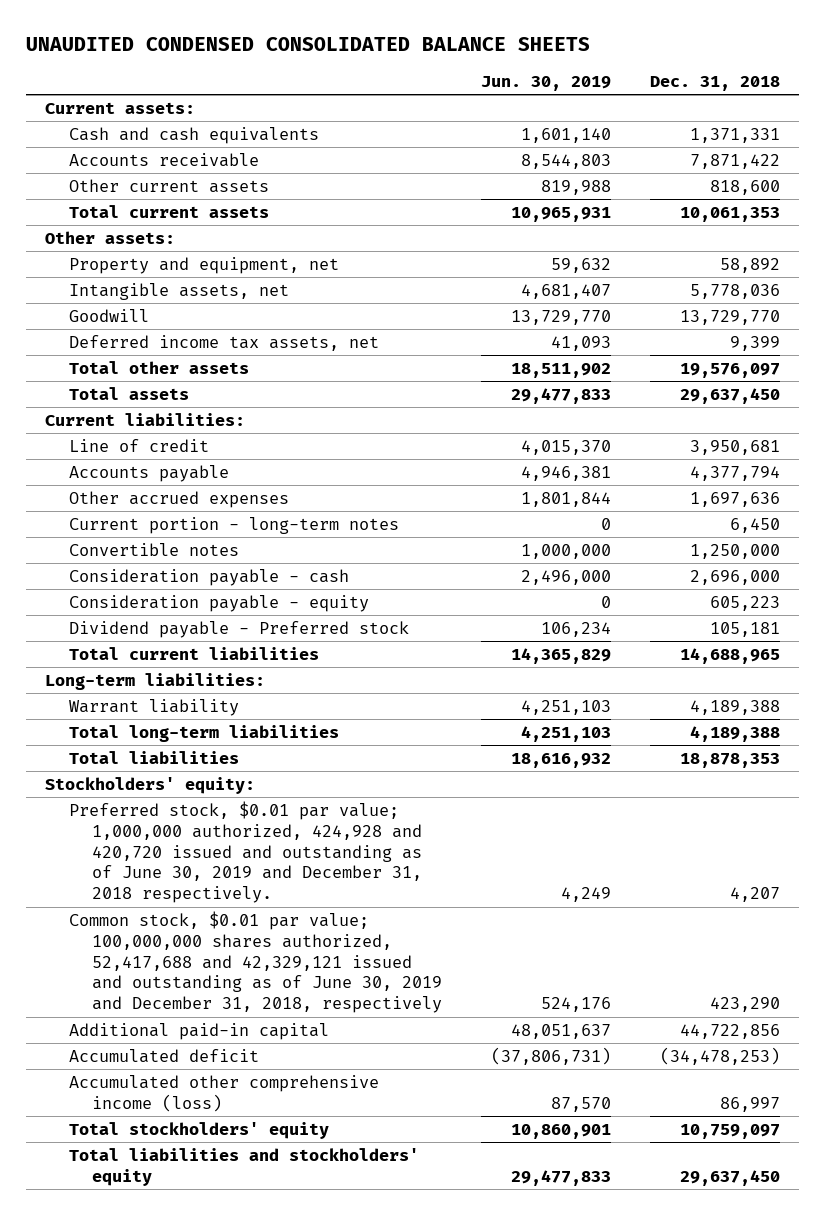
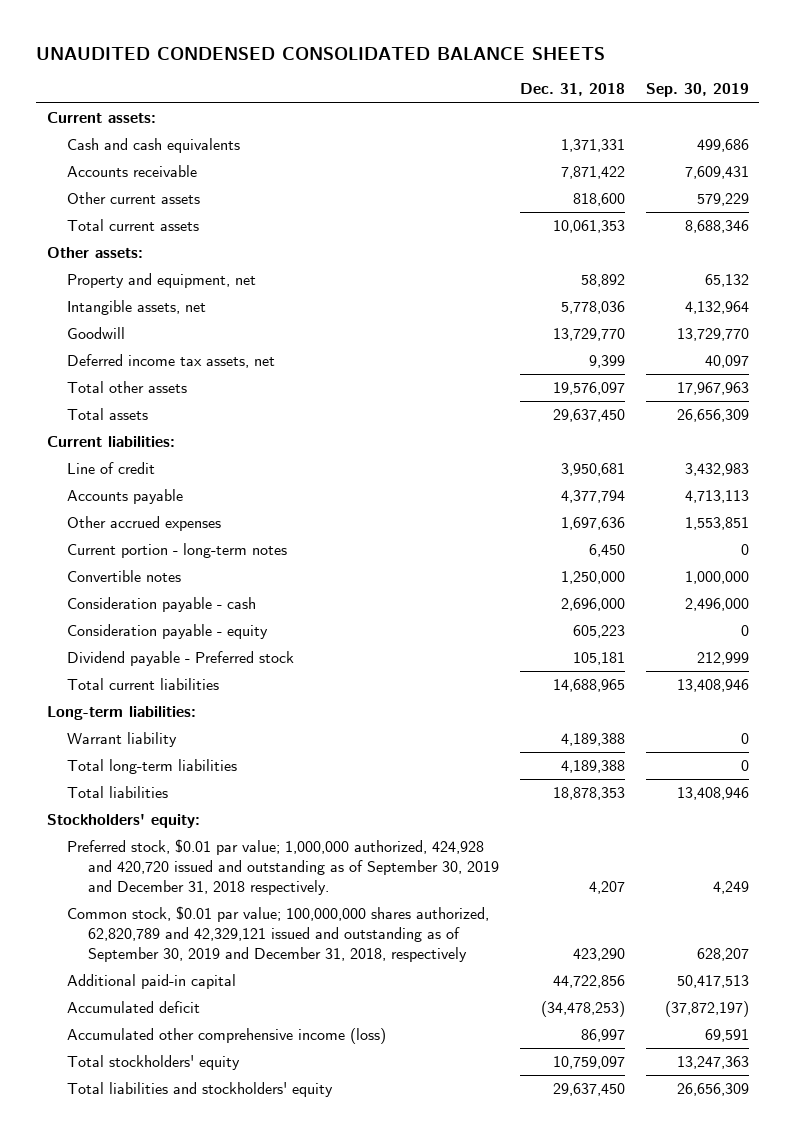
- | Jun. 30, 2019 | Dec. 31, 2018
+ | Dec. 31, 2018 | Sep. 30, 2019
- Preferred stock, $0.01 par value; 1,000,000 authorized, 424,928 and 420,720 issued and outstanding as of June 30, 2019 and December 31, 2018 respectively. | 4,249 | 4,207
- Common stock, $0.01 par value; 100,000,000 shares authorized, 52,417,688 and 42,329,121 issued and outstanding as of June 30, 2019 and December 31, 2018, respectively | 524,176 | 423,290
+ Preferred stock, $0.01 par value; 1,000,000 authorized, 424,928 and 420,720 issued and outstanding as of September 30, 2019 and December 31, 2018 respectively. | 4,207 | 4,249
+ Common stock, $0.01 par value; 100,000,000 shares authorized, 62,820,789 and 42,329,121 issued and outstanding as of September 30, 2019 and December 31, 2018, respectively | 423,290 | 628,207

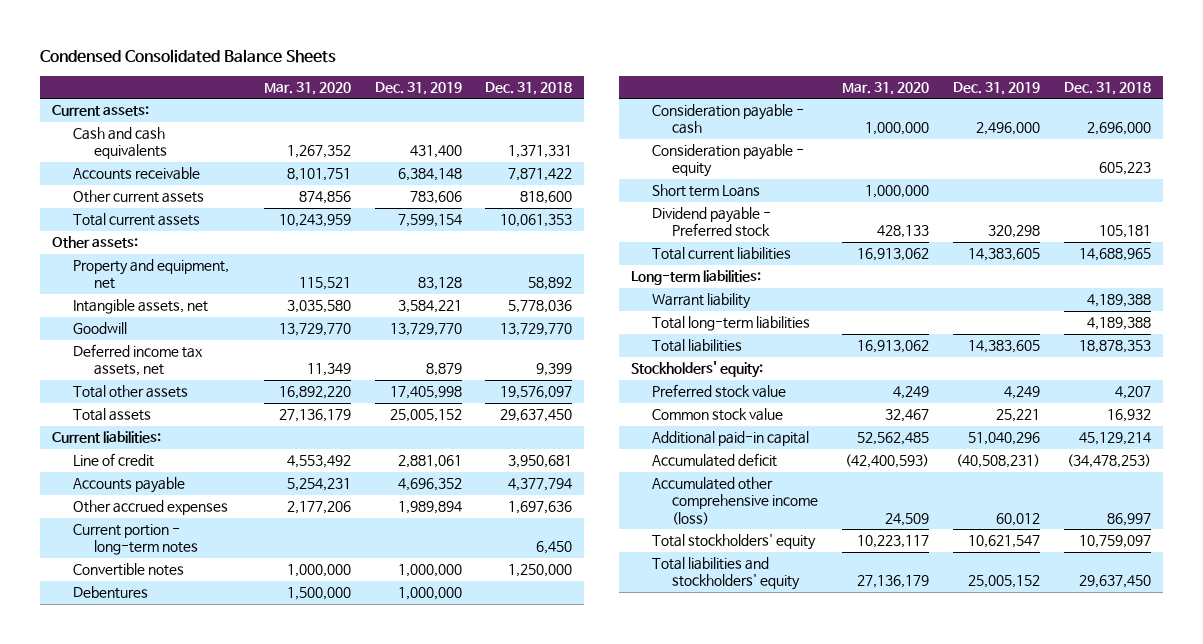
- UNAUDITED CONDENSED CONSOLIDATED BALANCE SHEETS
+ Condensed Consolidated Balance Sheets
- | Dec. 31, 2018 | Sep. 30, 2019
+ | Mar. 31, 2020 | Dec. 31, 2019 | Dec. 31, 2018
+ Debentures | 1,500,000 | 1,000,000 |
+ Short term Loans | 1,000,000 | |
- Preferred stock, $0.01 par value; 1,000,000 authorized, 424,928 and 420,720 issued and outstanding as of September 30, 2019 and December 31, 2018 respectively. | 4,207 | 4,249
- Common stock, $0.01 par value; 100,000,000 shares authorized, 62,820,789 and 42,329,121 issued and outstanding as of September 30, 2019 and December 31, 2018, respectively | 423,290 | 628,207
- Additional paid-in capital | 44,722,856 | 50,417,513
+ Preferred stock value | 4,249 | 4,249 | 4,207
+ Common stock value | 32,467 | 25,221 | 16,932
+ Additional paid-in capital | 52,562,485 | 51,040,296 | 45,129,214

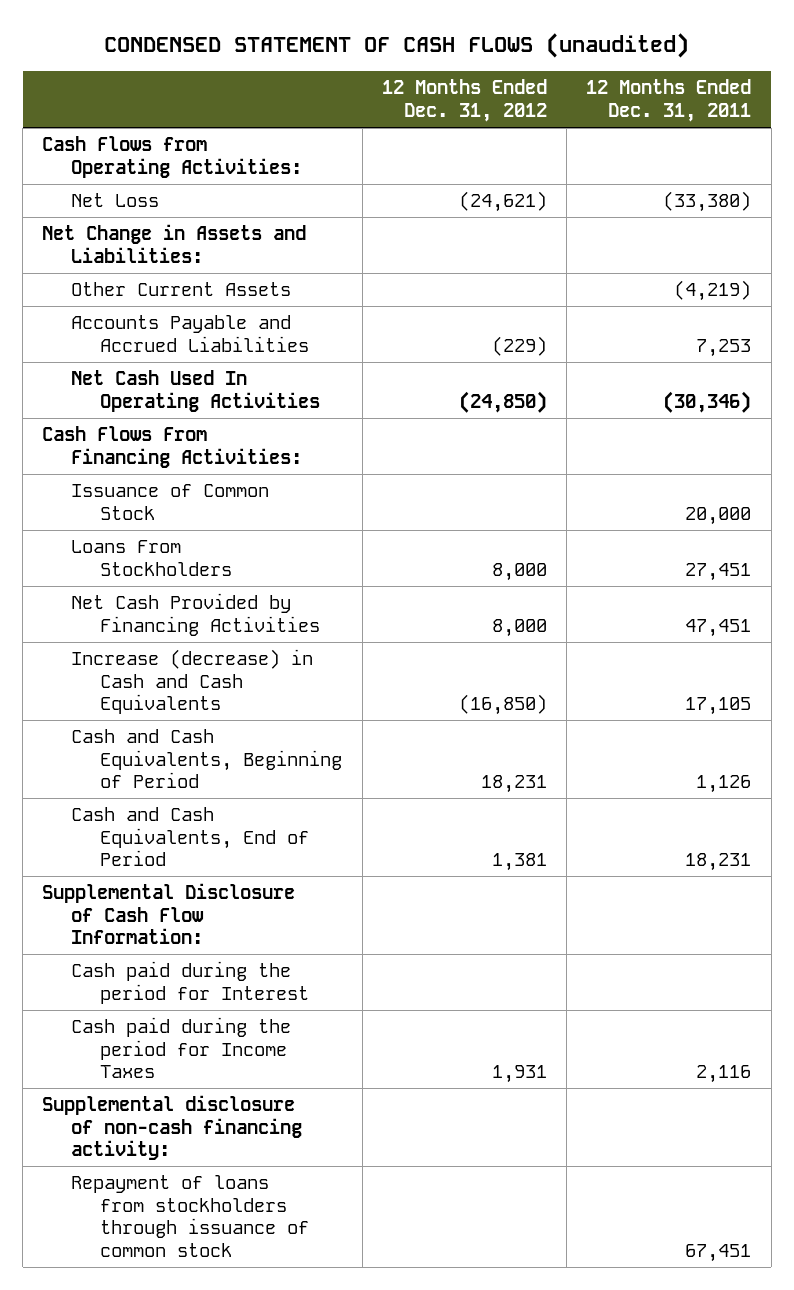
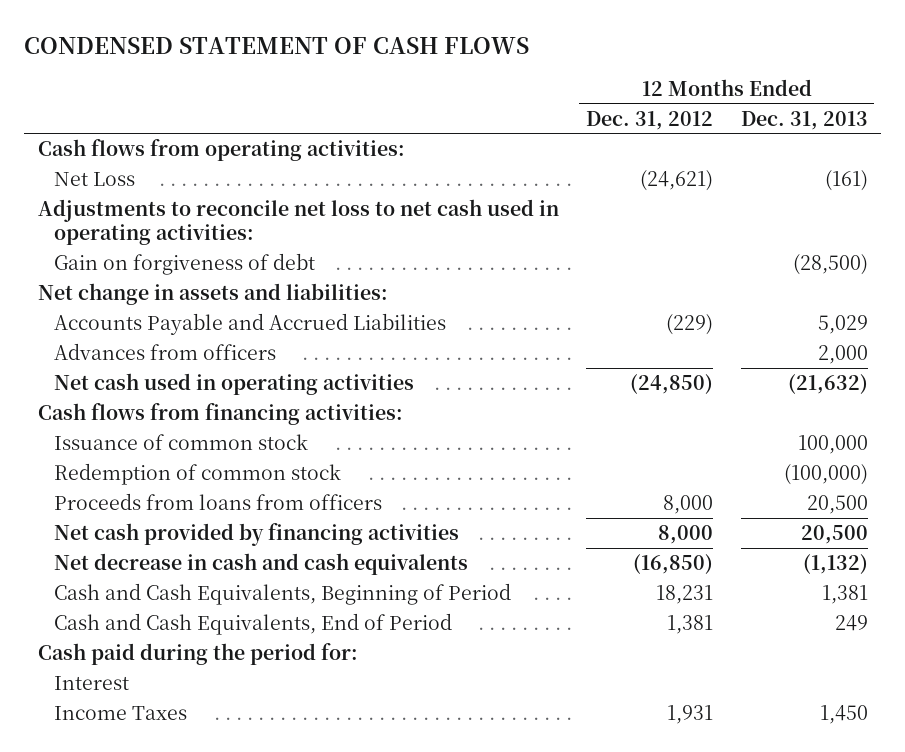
- CONDENSED STATEMENT OF CASH FLOWS (unaudited)
+ CONDENSED STATEMENT OF CASH FLOWS
- | 12 Months Ended Dec. 31, 2012 | 12 Months Ended Dec. 31, 2011
+ | 12 Months Ended Dec. 31, 2012 | 12 Months Ended Dec. 31, 2013
- Cash Flows from Operating Activities:
+ Cash flows from operating activities:
- Net Change in Assets and Liabilities:
- Other Current Assets | | (4,219)
+ Adjustments to reconcile net loss to net cash used in operating activities:
+ Gain on forgiveness of debt | | (28,500)
+ Net change in assets and liabilities:
- Net Cash Used In Operating Activities | (24,850) | (30,346)
- Cash Flows From Financing Activities:
- Issuance of Common Stock | | 20,000
- Loans From Stockholders | 8,000 | 27,451
- Net Cash Provided by Financing Activities | 8,000 | 47,451
- Increase (decrease) in Cash and Cash Equivalents | (16,850) | 17,105
+ Advances from officers | | 2,000
+ Net cash used in operating activities | (24,850) | (21,632)
+ Cash flows from financing activities:
+ Issuance of common stock | | 100,000
+ Redemption of common stock | | (100,000)
+ Proceeds from loans from officers | 8,000 | 20,500
+ Net cash provided by financing activities | 8,000 | 20,500
+ Net decrease in cash and cash equivalents | (16,850) | (1,132)
- Supplemental Disclosure of Cash Flow Information:
- Cash paid during the period for Interest
- Cash paid during the period for Income Taxes | 1,931 | 2,116
- Supplemental disclosure of non-cash financing activity:
- Repayment of loans from stockholders through issuance of common stock | | 67,451
+ Cash paid during the period for:
+ Interest
+ Income Taxes | 1,931 | 1,450

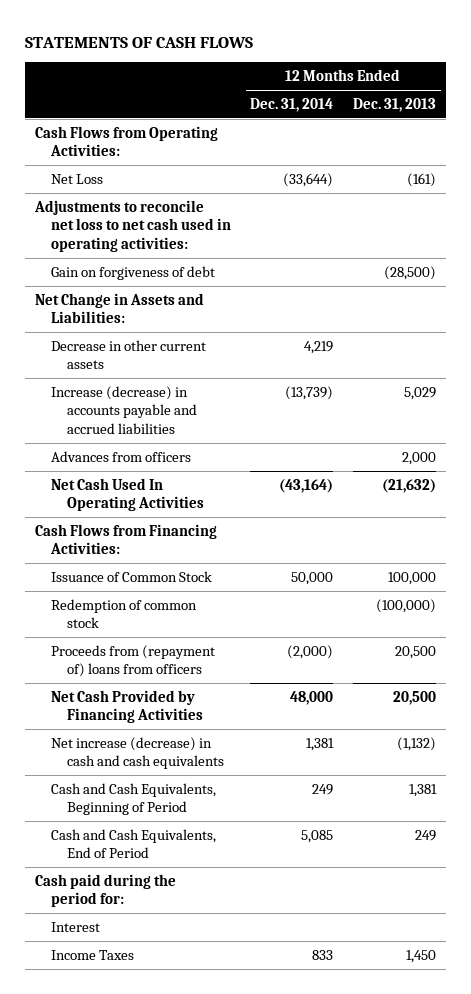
- CONDENSED STATEMENT OF CASH FLOWS
+ STATEMENTS OF CASH FLOWS
- | 12 Months Ended Dec. 31, 2012 | 12 Months Ended Dec. 31, 2013
+ | 12 Months Ended Dec. 31, 2014 | 12 Months Ended Dec. 31, 2013
- Cash flows from operating activities:
+ Cash Flows from Operating Activities:
- Net change in assets and liabilities:
- Accounts Payable and Accrued Liabilities | (229) | 5,029
+ Net Change in Assets and Liabilities:
+ Decrease in other current assets | 4,219 |
+ Increase (decrease) in accounts payable and accrued liabilities | (13,739) | 5,029
- Net cash used in operating activities | (24,850) | (21,632)
- Cash flows from financing activities:
- Issuance of common stock | | 100,000
+ Net Cash Used In Operating Activities | (43,164) | (21,632)
+ Cash Flows from Financing Activities:
+ Issuance of Common Stock | 50,000 | 100,000
- Proceeds from loans from officers | 8,000 | 20,500
- Net cash provided by financing activities | 8,000 | 20,500
- Net decrease in cash and cash equivalents | (16,850) | (1,132)
+ Proceeds from (repayment of) loans from officers | (2,000) | 20,500
+ Net Cash Provided by Financing Activities | 48,000 | 20,500
+ Net increase (decrease) in cash and cash equivalents | 1,381 | (1,132)

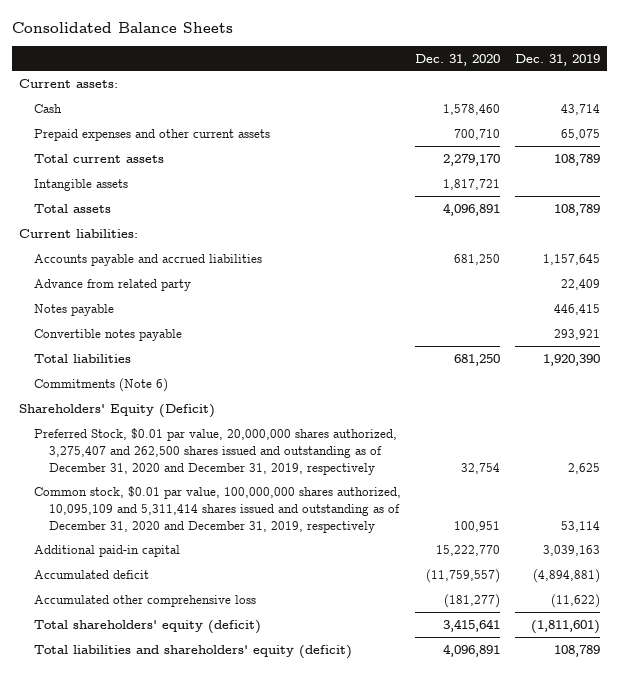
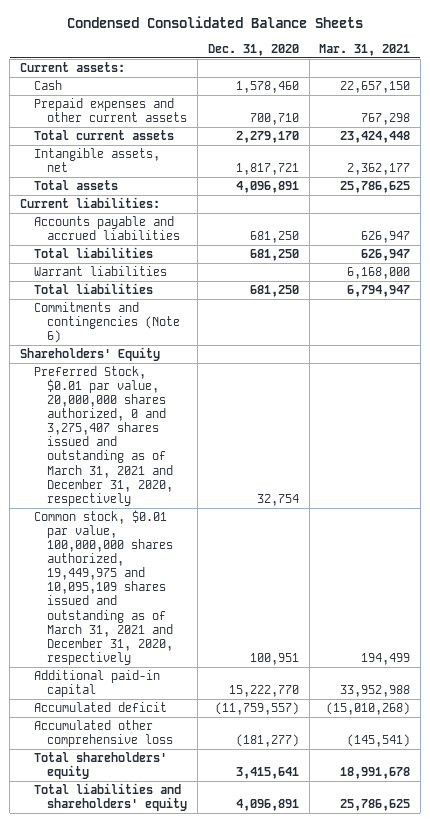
- Consolidated Balance Sheets
+ Condensed Consolidated Balance Sheets
- | Dec. 31, 2020 | Dec. 31, 2019
+ | Dec. 31, 2020 | Mar. 31, 2021
- Intangible assets | 1,817,721 |
+ Intangible assets, net | 1,817,721 | 2,362,177
- Advance from related party | | 22,409
- Notes payable | | 446,415
- Convertible notes payable | | 293,921
- Commitments (Note 6)
- Shareholders' Equity (Deficit)
- Preferred Stock, $0.01 par value, 20,000,000 shares authorized, 3,275,407 and 262,500 shares issued and outstanding as of December 31, 2020 and December 31, 2019, respectively | 32,754 | 2,625
- Common stock, $0.01 par value, 100,000,000 shares authorized, 10,095,109 and 5,311,414 shares issued and outstanding as of December 31, 2020 and December 31, 2019, respectively | 100,951 | 53,114
+ Warrant liabilities | | 6,168,000
+ Total liabilities | 681,250 | 6,794,947
+ Commitments and contingencies (Note 6)
+ Shareholders' Equity
+ Preferred Stock, $0.01 par value, 20,000,000 shares authorized, 0 and 3,275,407 shares issued and outstanding as of March 31, 2021 and December 31, 2020, respectively | 32,754 |
+ Common stock, $0.01 par value, 100,000,000 shares authorized, 19,449,975 and 10,095,109 shares issued and outstanding as of March 31, 2021 and December 31, 2020, respectively | 100,951 | 194,499
- Total shareholders' equity (deficit) | 3,415,641 | (1,811,601)
- Total liabilities and shareholders' equity (deficit) | 4,096,891 | 108,789
+ Total shareholders' equity | 3,415,641 | 18,991,678
+ Total liabilities and shareholders' equity | 4,096,891 | 25,786,625

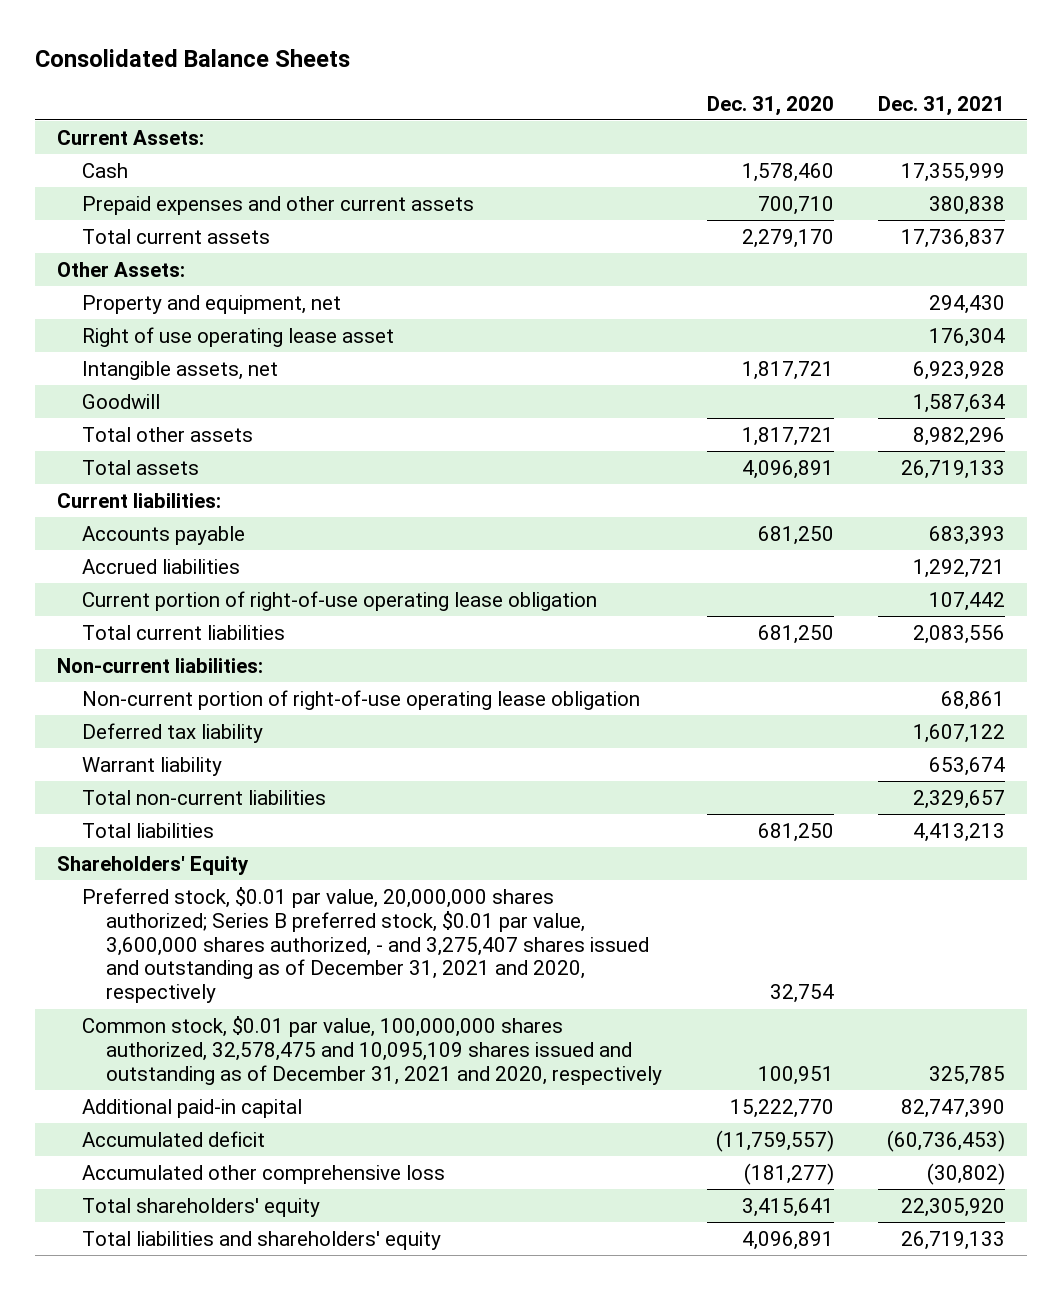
- Condensed Consolidated Balance Sheets
+ Consolidated Balance Sheets
- | Dec. 31, 2020 | Mar. 31, 2021
+ | Dec. 31, 2020 | Dec. 31, 2021
- Current assets:
+ Current Assets:
+ Other Assets:
+ Property and equipment, net | | 294,430
+ Right of use operating lease asset | | 176,304
+ Goodwill | | 1,587,634
+ Total other assets | 1,817,721 | 8,982,296
- Accounts payable and accrued liabilities | 681,250 | 626,947
- Total liabilities | 681,250 | 626,947
- Warrant liabilities | | 6,168,000
+ Accounts payable | 681,250 | 683,393
+ Accrued liabilities | | 1,292,721
+ Current portion of right-of-use operating lease obligation | | 107,442
+ Total current liabilities | 681,250 | 2,083,556
+ Non-current liabilities:
+ Non-current portion of right-of-use operating lease obligation | | 68,861
+ Deferred tax liability | | 1,607,122
+ Warrant liability | | 653,674
+ Total non-current liabilities | | 2,329,657
- Commitments and contingencies (Note 6)
- Preferred Stock, $0.01 par value, 20,000,000 shares authorized, 0 and 3,275,407 shares issued and outstanding as of March 31, 2021 and December 31, 2020, respectively | 32,754 |
- Common stock, $0.01 par value, 100,000,000 shares authorized, 19,449,975 and 10,095,109 shares issued and outstanding as of March 31, 2021 and December 31, 2020, respectively | 100,951 | 194,499
+ Preferred stock, $0.01 par value, 20,000,000 shares authorized; Series B preferred stock, $0.01 par value, 3,600,000 shares authorized, - and 3,275,407 shares issued and outstanding as of December 31, 2021 and 2020, respectively | 32,754 |
+ Common stock, $0.01 par value, 100,000,000 shares authorized, 32,578,475 and 10,095,109 shares issued and outstanding as of December 31, 2021 and 2020, respectively | 100,951 | 325,785

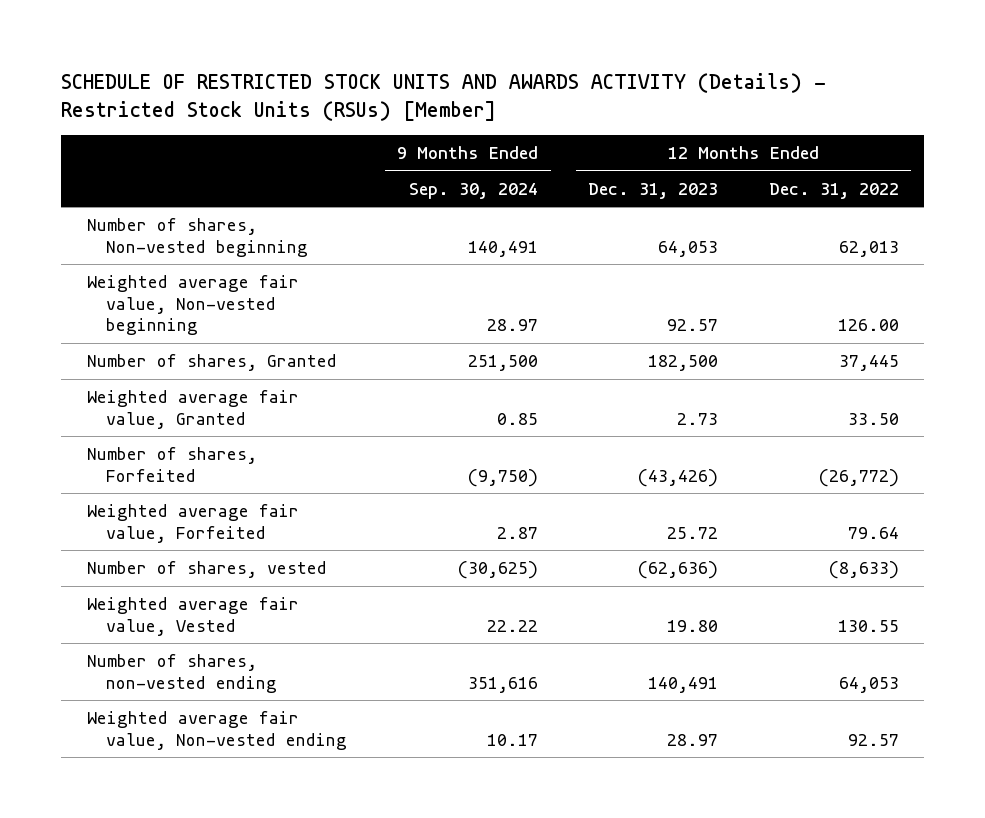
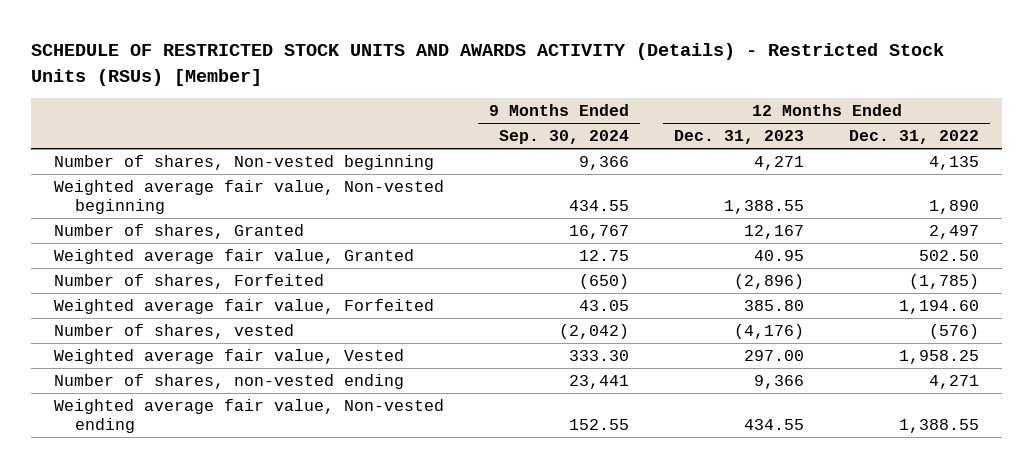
- Number of shares, Non-vested beginning | 140,491 | 64,053 | 62,013
- Weighted average fair value, Non-vested beginning | 28.97 | 92.57 | 126.00
- Number of shares, Granted | 251,500 | 182,500 | 37,445
- Weighted average fair value, Granted | 0.85 | 2.73 | 33.50
- Number of shares, Forfeited | (9,750) | (43,426) | (26,772)
- Weighted average fair value, Forfeited | 2.87 | 25.72 | 79.64
- Number of shares, vested | (30,625) | (62,636) | (8,633)
- Weighted average fair value, Vested | 22.22 | 19.80 | 130.55
- Number of shares, non-vested ending | 351,616 | 140,491 | 64,053
- Weighted average fair value, Non-vested ending | 10.17 | 28.97 | 92.57
+ Number of shares, Non-vested beginning | 9,366 | 4,271 | 4,135
+ Weighted average fair value, Non-vested beginning | 434.55 | 1,388.55 | 1,890
+ Number of shares, Granted | 16,767 | 12,167 | 2,497
+ Weighted average fair value, Granted | 12.75 | 40.95 | 502.50
+ Number of shares, Forfeited | (650) | (2,896) | (1,785)
+ Weighted average fair value, Forfeited | 43.05 | 385.80 | 1,194.60
+ Number of shares, vested | (2,042) | (4,176) | (576)
+ Weighted average fair value, Vested | 333.30 | 297.00 | 1,958.25
+ Number of shares, non-vested ending | 23,441 | 9,366 | 4,271
+ Weighted average fair value, Non-vested ending | 152.55 | 434.55 | 1,388.55

